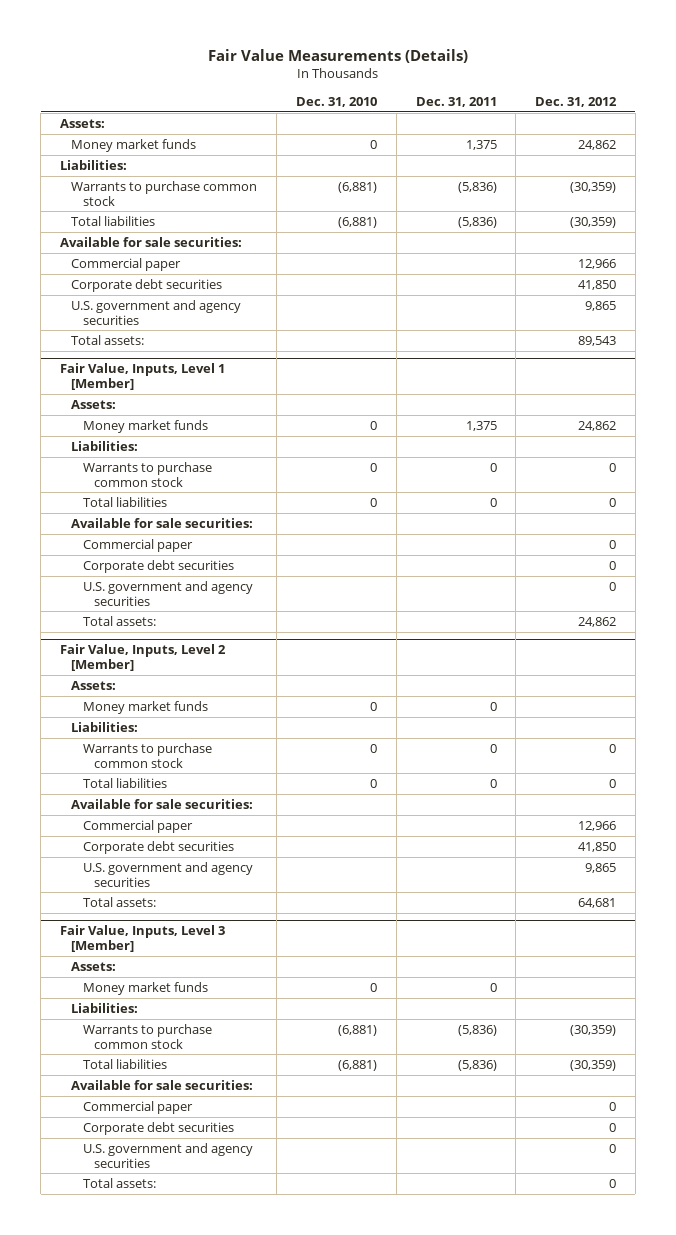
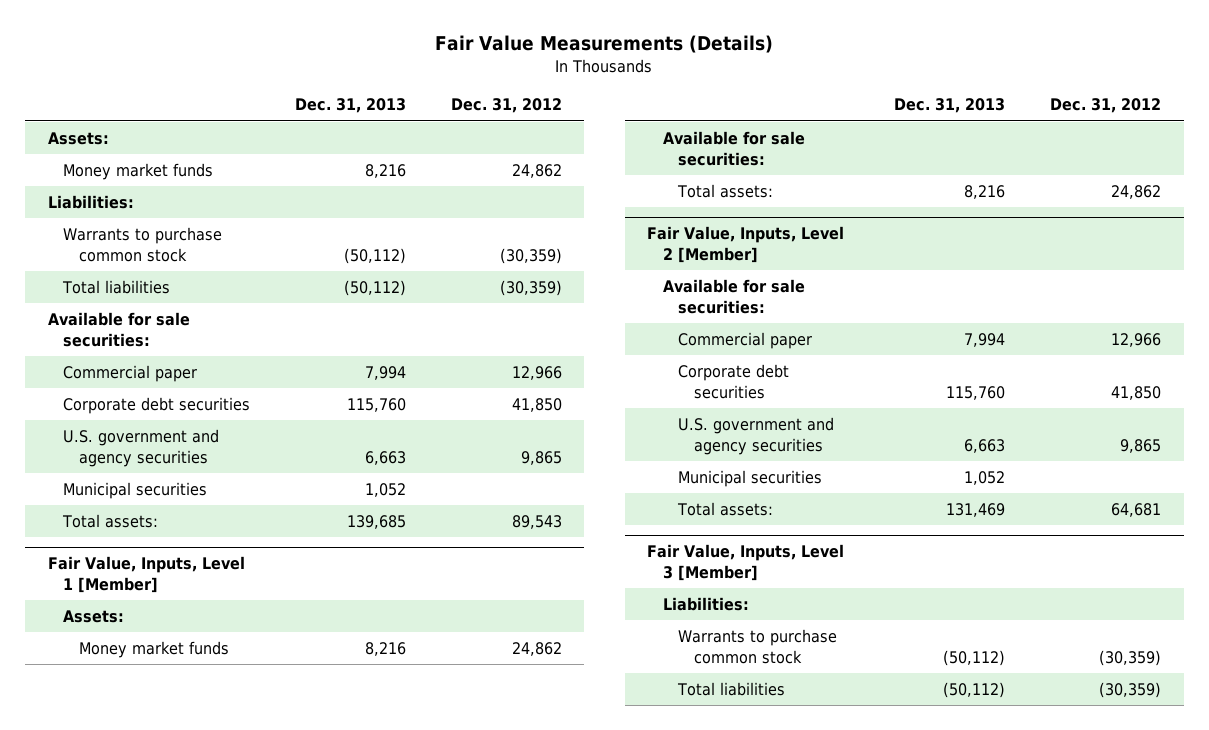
- | Dec. 31, 2010 | Dec. 31, 2011 | Dec. 31, 2012
+ | Dec. 31, 2013 | Dec. 31, 2012
+ Municipal securities | 1,052 |
@ Fair Value, Inputs, Level 1 [Member]
- Liabilities:
- Warrants to purchase common stock | 0 | 0 | 0
- Total liabilities | 0 | 0 | 0
- Commercial paper | | | 0
- Corporate debt securities | | | 0
- U.S. government and agency securities | | | 0
@ Fair Value, Inputs, Level 2 [Member]
- Assets:
- Money market funds | 0 | 0 |
- Liabilities:
- Warrants to purchase common stock | 0 | 0 | 0
- Total liabilities | 0 | 0 | 0
+ Municipal securities | 1,052 |
@ Fair Value, Inputs, Level 3 [Member]
- Assets:
- Money market funds | 0 | 0 |
- Available for sale securities:
- Commercial paper | | | 0
- Corporate debt securities | | | 0
- U.S. government and agency securities | | | 0
- Total assets: | | | 0

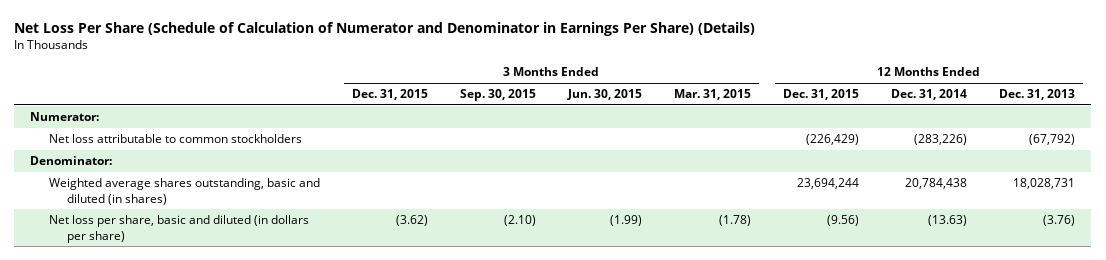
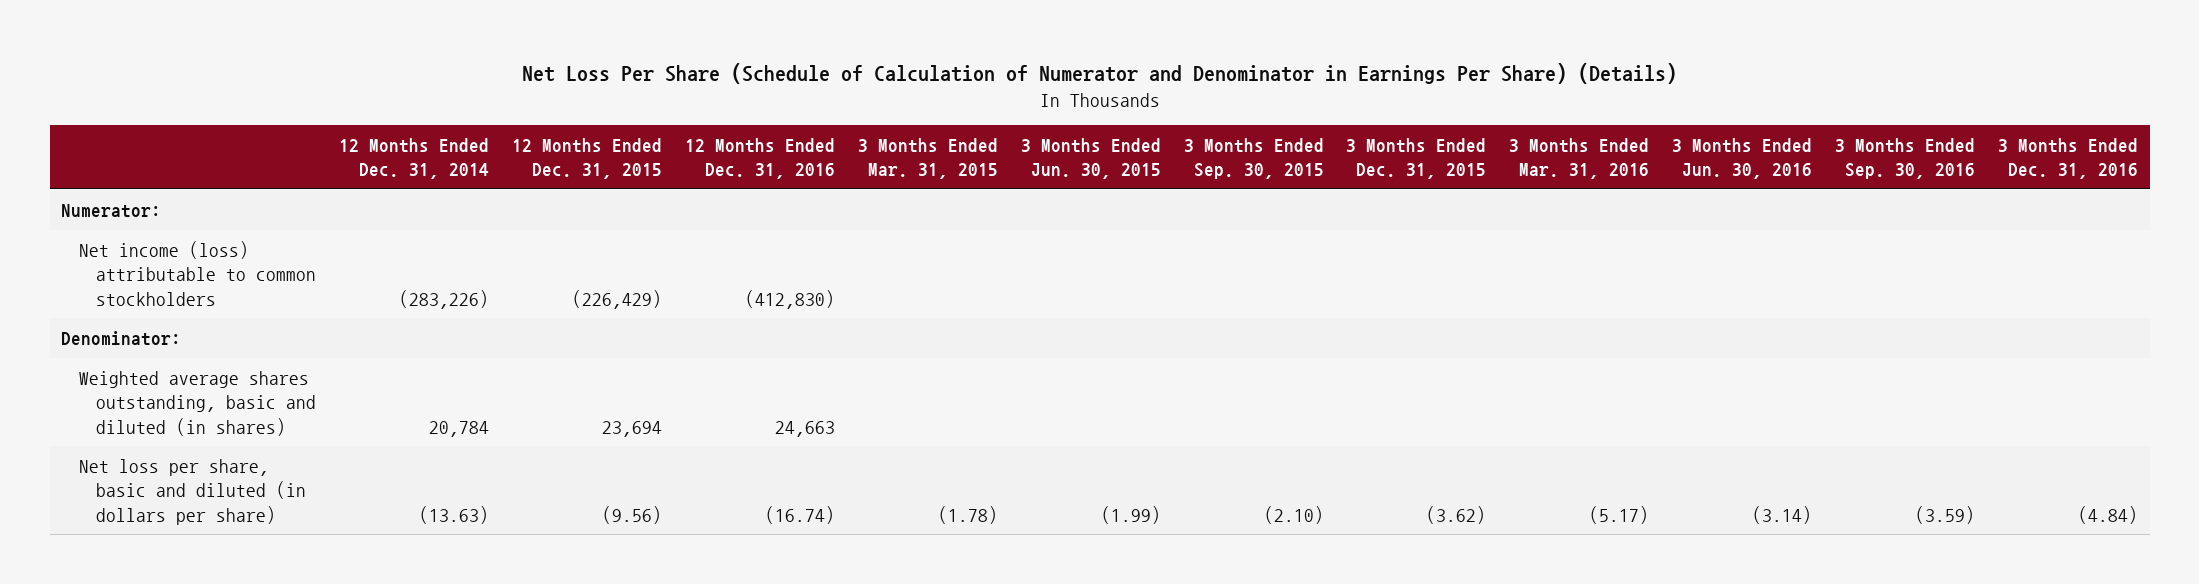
- | 3 Months Ended Dec. 31, 2015 | 3 Months Ended Sep. 30, 2015 | 3 Months Ended Jun. 30, 2015 | 3 Months Ended Mar. 31, 2015 | 12 Months Ended Dec. 31, 2015 | 12 Months Ended Dec. 31, 2014 | 12 Months Ended Dec. 31, 2013
+ | 12 Months Ended Dec. 31, 2014 | 12 Months Ended Dec. 31, 2015 | 12 Months Ended Dec. 31, 2016 | 3 Months Ended Mar. 31, 2015 | 3 Months Ended Jun. 30, 2015 | 3 Months Ended Sep. 30, 2015 | 3 Months Ended Dec. 31, 2015 | 3 Months Ended Mar. 31, 2016 | 3 Months Ended Jun. 30, 2016 | 3 Months Ended Sep. 30, 2016 | 3 Months Ended Dec. 31, 2016
- Net loss attributable to common stockholders | | | | | (226,429) | (283,226) | (67,792)
+ Net income (loss) attributable to common stockholders | (283,226) | (226,429) | (412,830) | | | | | | | |
- Weighted average shares outstanding, basic and diluted (in shares) | | | | | 23,694,244 | 20,784,438 | 18,028,731
+ Weighted average shares outstanding, basic and diluted (in shares) | 20,784 | 23,694 | 24,663 | | | | | | | |

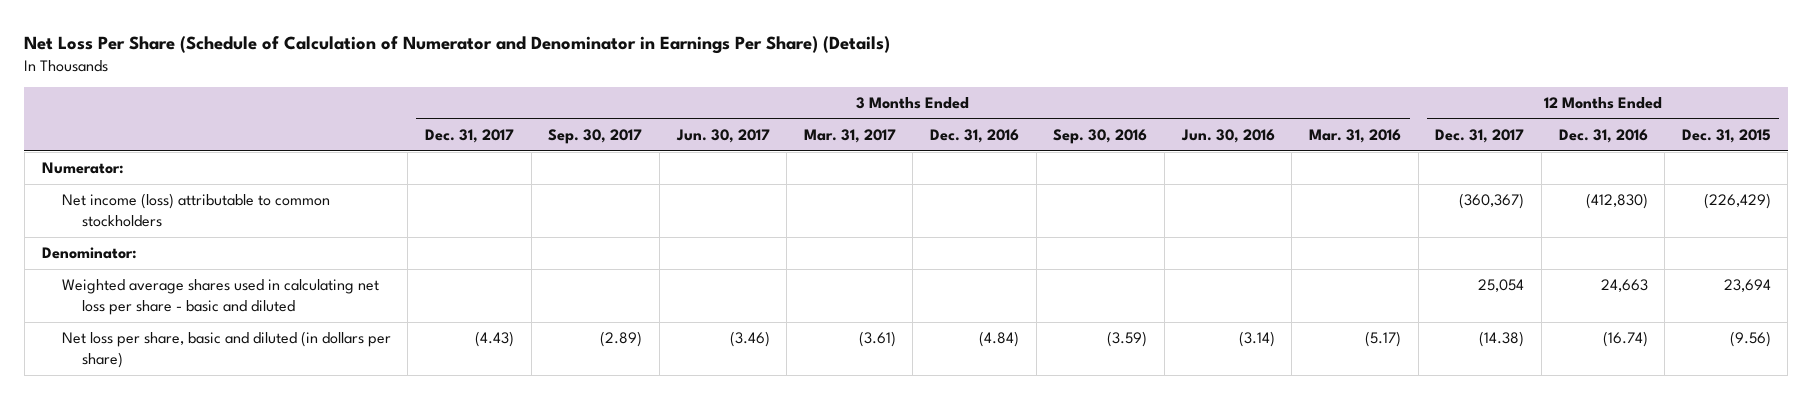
- | 12 Months Ended Dec. 31, 2014 | 12 Months Ended Dec. 31, 2015 | 12 Months Ended Dec. 31, 2016 | 3 Months Ended Mar. 31, 2015 | 3 Months Ended Jun. 30, 2015 | 3 Months Ended Sep. 30, 2015 | 3 Months Ended Dec. 31, 2015 | 3 Months Ended Mar. 31, 2016 | 3 Months Ended Jun. 30, 2016 | 3 Months Ended Sep. 30, 2016 | 3 Months Ended Dec. 31, 2016
+ | 3 Months Ended Dec. 31, 2017 | 3 Months Ended Sep. 30, 2017 | 3 Months Ended Jun. 30, 2017 | 3 Months Ended Mar. 31, 2017 | 3 Months Ended Dec. 31, 2016 | 3 Months Ended Sep. 30, 2016 | 3 Months Ended Jun. 30, 2016 | 3 Months Ended Mar. 31, 2016 | 12 Months Ended Dec. 31, 2017 | 12 Months Ended Dec. 31, 2016 | 12 Months Ended Dec. 31, 2015
- Weighted average shares outstanding, basic and diluted (in shares) | 20,784 | 23,694 | 24,663 | | | | | | | |
+ Weighted average shares used in calculating net loss per share - basic and diluted | | | | | | | | | 25,054 | 24,663 | 23,694

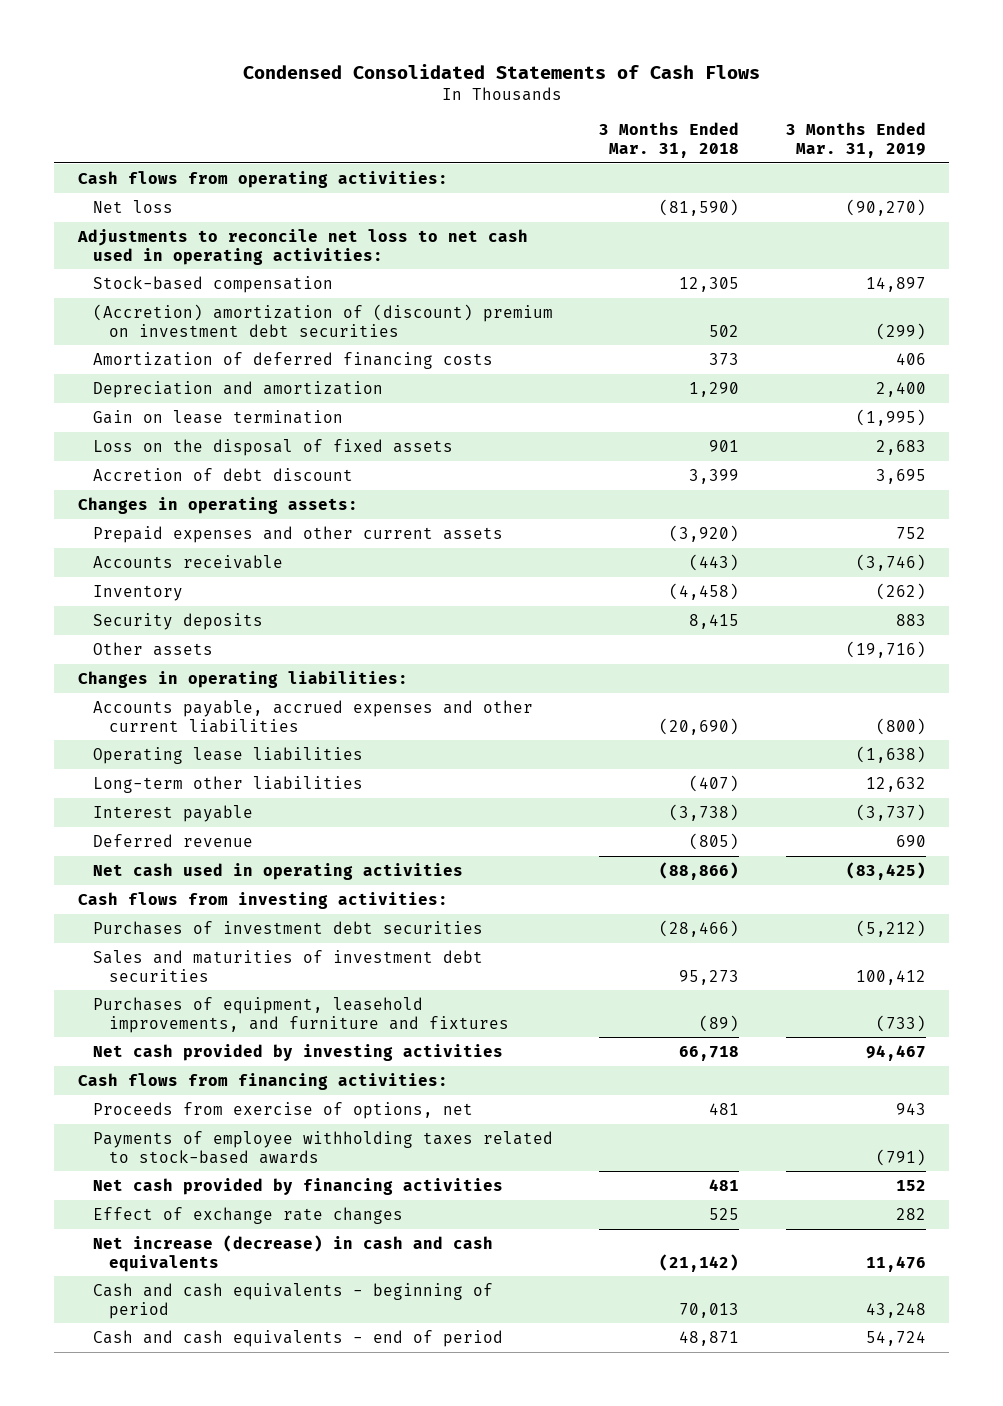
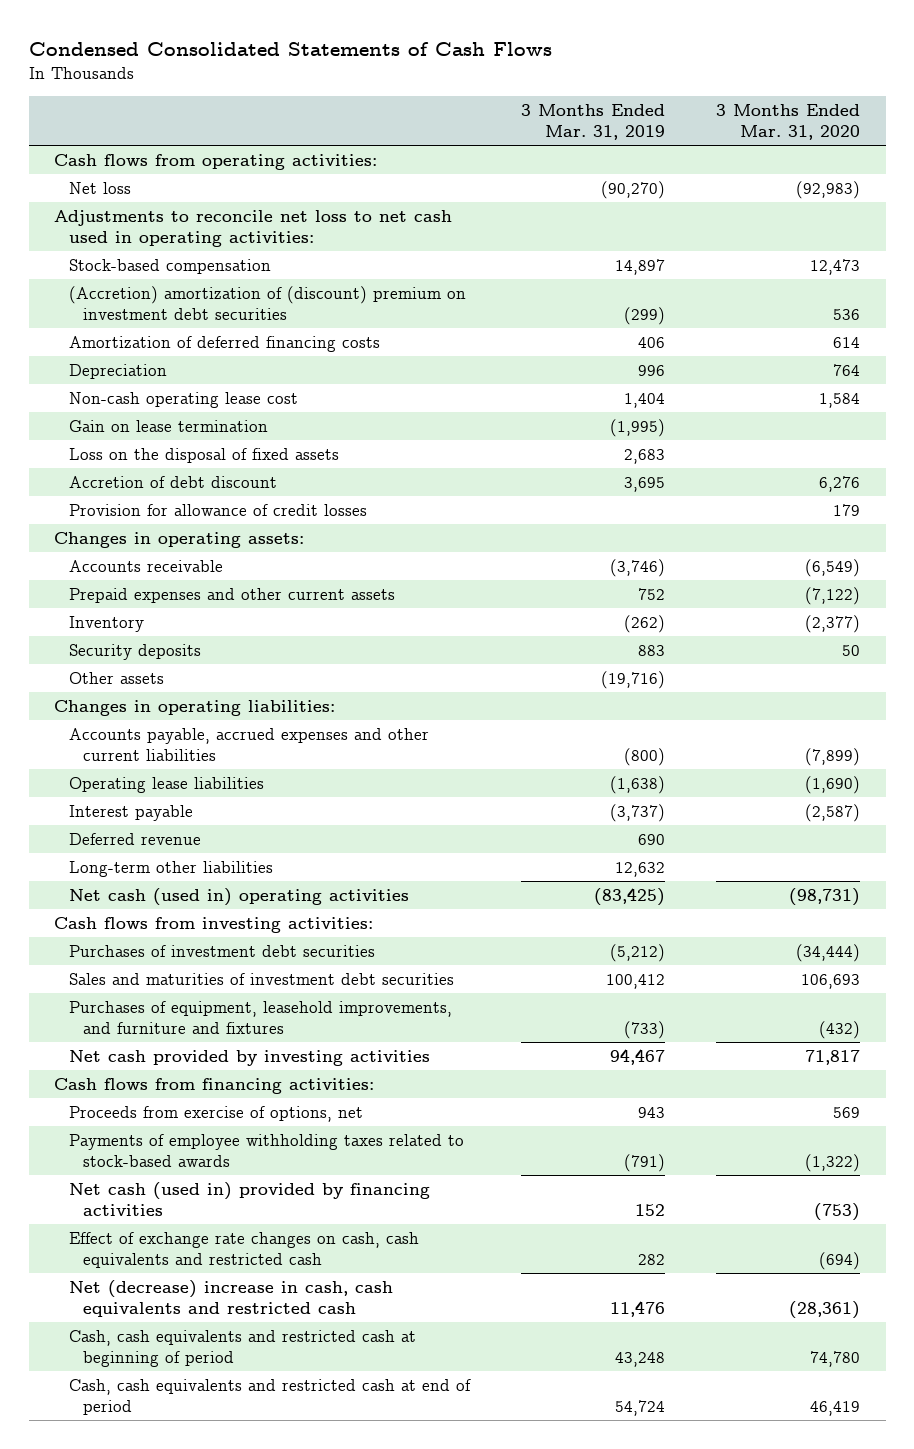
- | 3 Months Ended Mar. 31, 2018 | 3 Months Ended Mar. 31, 2019
+ | 3 Months Ended Mar. 31, 2019 | 3 Months Ended Mar. 31, 2020
- Depreciation and amortization | 1,290 | 2,400
+ Depreciation | 996 | 764
+ Non-cash operating lease cost | 1,404 | 1,584
+ Provision for allowance of credit losses | | 179
moved down: Prepaid expenses and other current assets | 752 | (7,122)
- Net cash used in operating activities | (88,866) | (83,425)
moved down: Long-term other liabilities | 12,632 |
+ Net cash (used in) operating activities | (83,425) | (98,731)
- Net cash provided by financing activities | 481 | 152
- Effect of exchange rate changes | 525 | 282
- Net increase (decrease) in cash and cash equivalents | (21,142) | 11,476
- Cash and cash equivalents - beginning of period | 70,013 | 43,248
- Cash and cash equivalents - end of period | 48,871 | 54,724
+ Net cash (used in) provided by financing activities | 152 | (753)
+ Effect of exchange rate changes on cash, cash equivalents and restricted cash | 282 | (694)
+ Net (decrease) increase in cash, cash equivalents and restricted cash | 11,476 | (28,361)
+ Cash, cash equivalents and restricted cash at beginning of period | 43,248 | 74,780
+ Cash, cash equivalents and restricted cash at end of period | 54,724 | 46,419

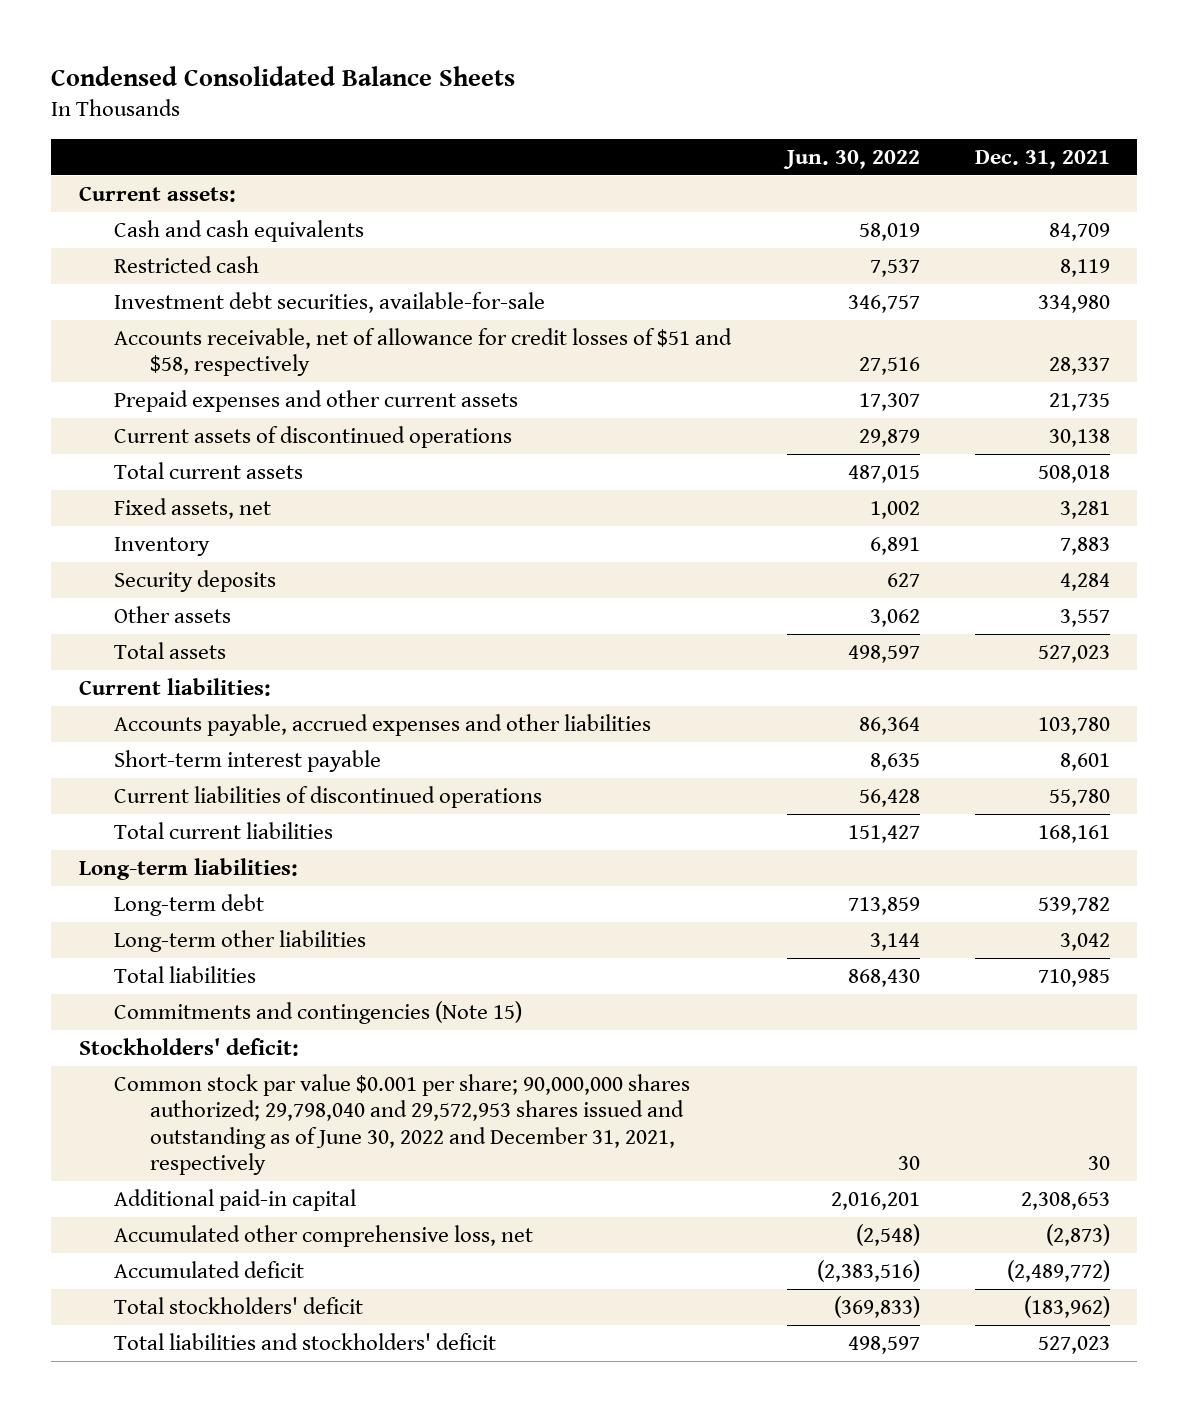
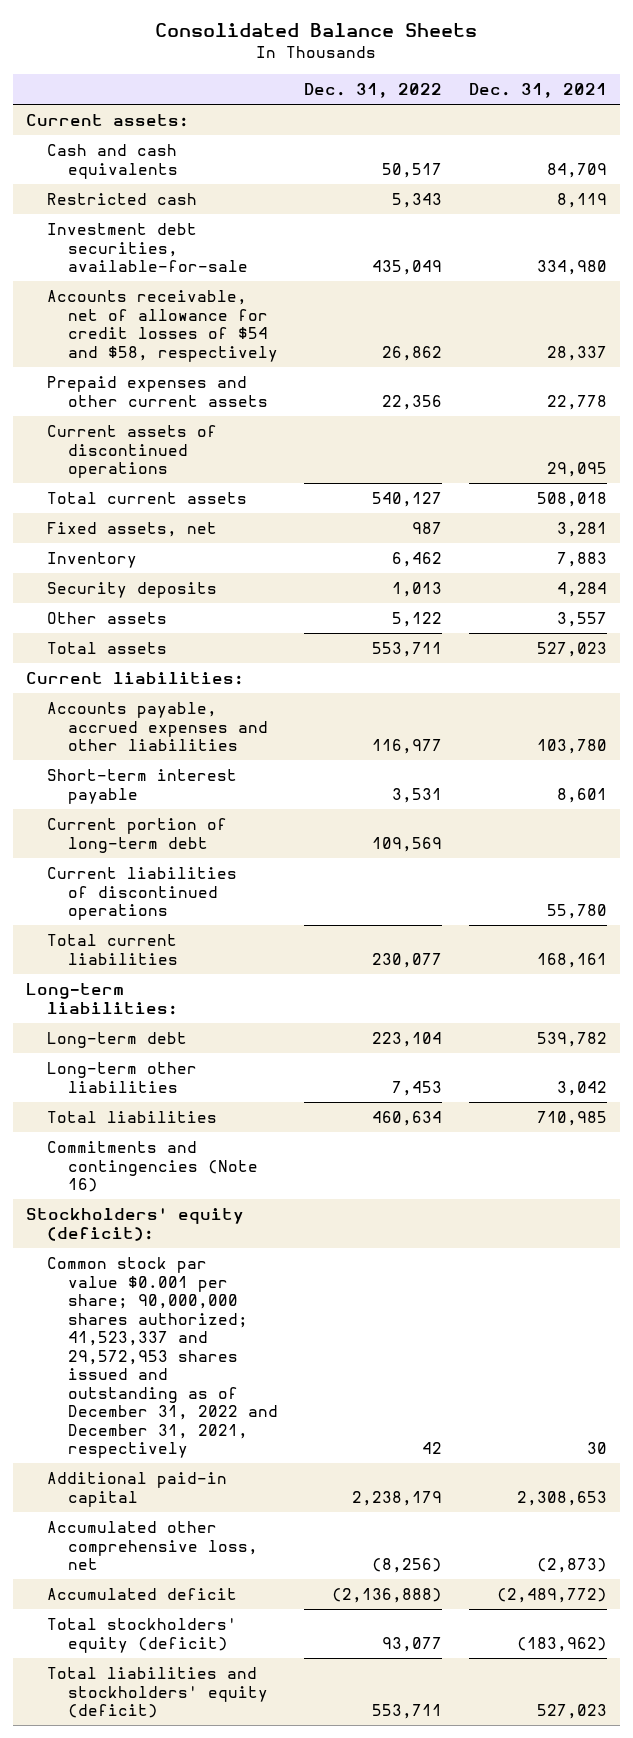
- Condensed Consolidated Balance Sheets
+ Consolidated Balance Sheets
- | Jun. 30, 2022 | Dec. 31, 2021
+ | Dec. 31, 2022 | Dec. 31, 2021
- Accounts receivable, net of allowance for credit losses of $51 and $58, respectively | 27,516 | 28,337
- Prepaid expenses and other current assets | 17,307 | 21,735
- Current assets of discontinued operations | 29,879 | 30,138
+ Accounts receivable, net of allowance for credit losses of $54 and $58, respectively | 26,862 | 28,337
+ Prepaid expenses and other current assets | 22,356 | 22,778
+ Current assets of discontinued operations | | 29,095
+ Current portion of long-term debt | 109,569 |
- Commitments and contingencies (Note 15)
- Stockholders' deficit:
- Common stock par value $0.001 per share; 90,000,000 shares authorized; 29,798,040 and 29,572,953 shares issued and outstanding as of June 30, 2022 and December 31, 2021, respectively | 30 | 30
+ Commitments and contingencies (Note 16)
+ Stockholders' equity (deficit):
+ Common stock par value $0.001 per share; 90,000,000 shares authorized; 41,523,337 and 29,572,953 shares issued and outstanding as of December 31, 2022 and December 31, 2021, respectively | 42 | 30
- Total stockholders' deficit | (369,833) | (183,962)
- Total liabilities and stockholders' deficit | 498,597 | 527,023
+ Total stockholders' equity (deficit) | 93,077 | (183,962)
+ Total liabilities and stockholders' equity (deficit) | 553,711 | 527,023

